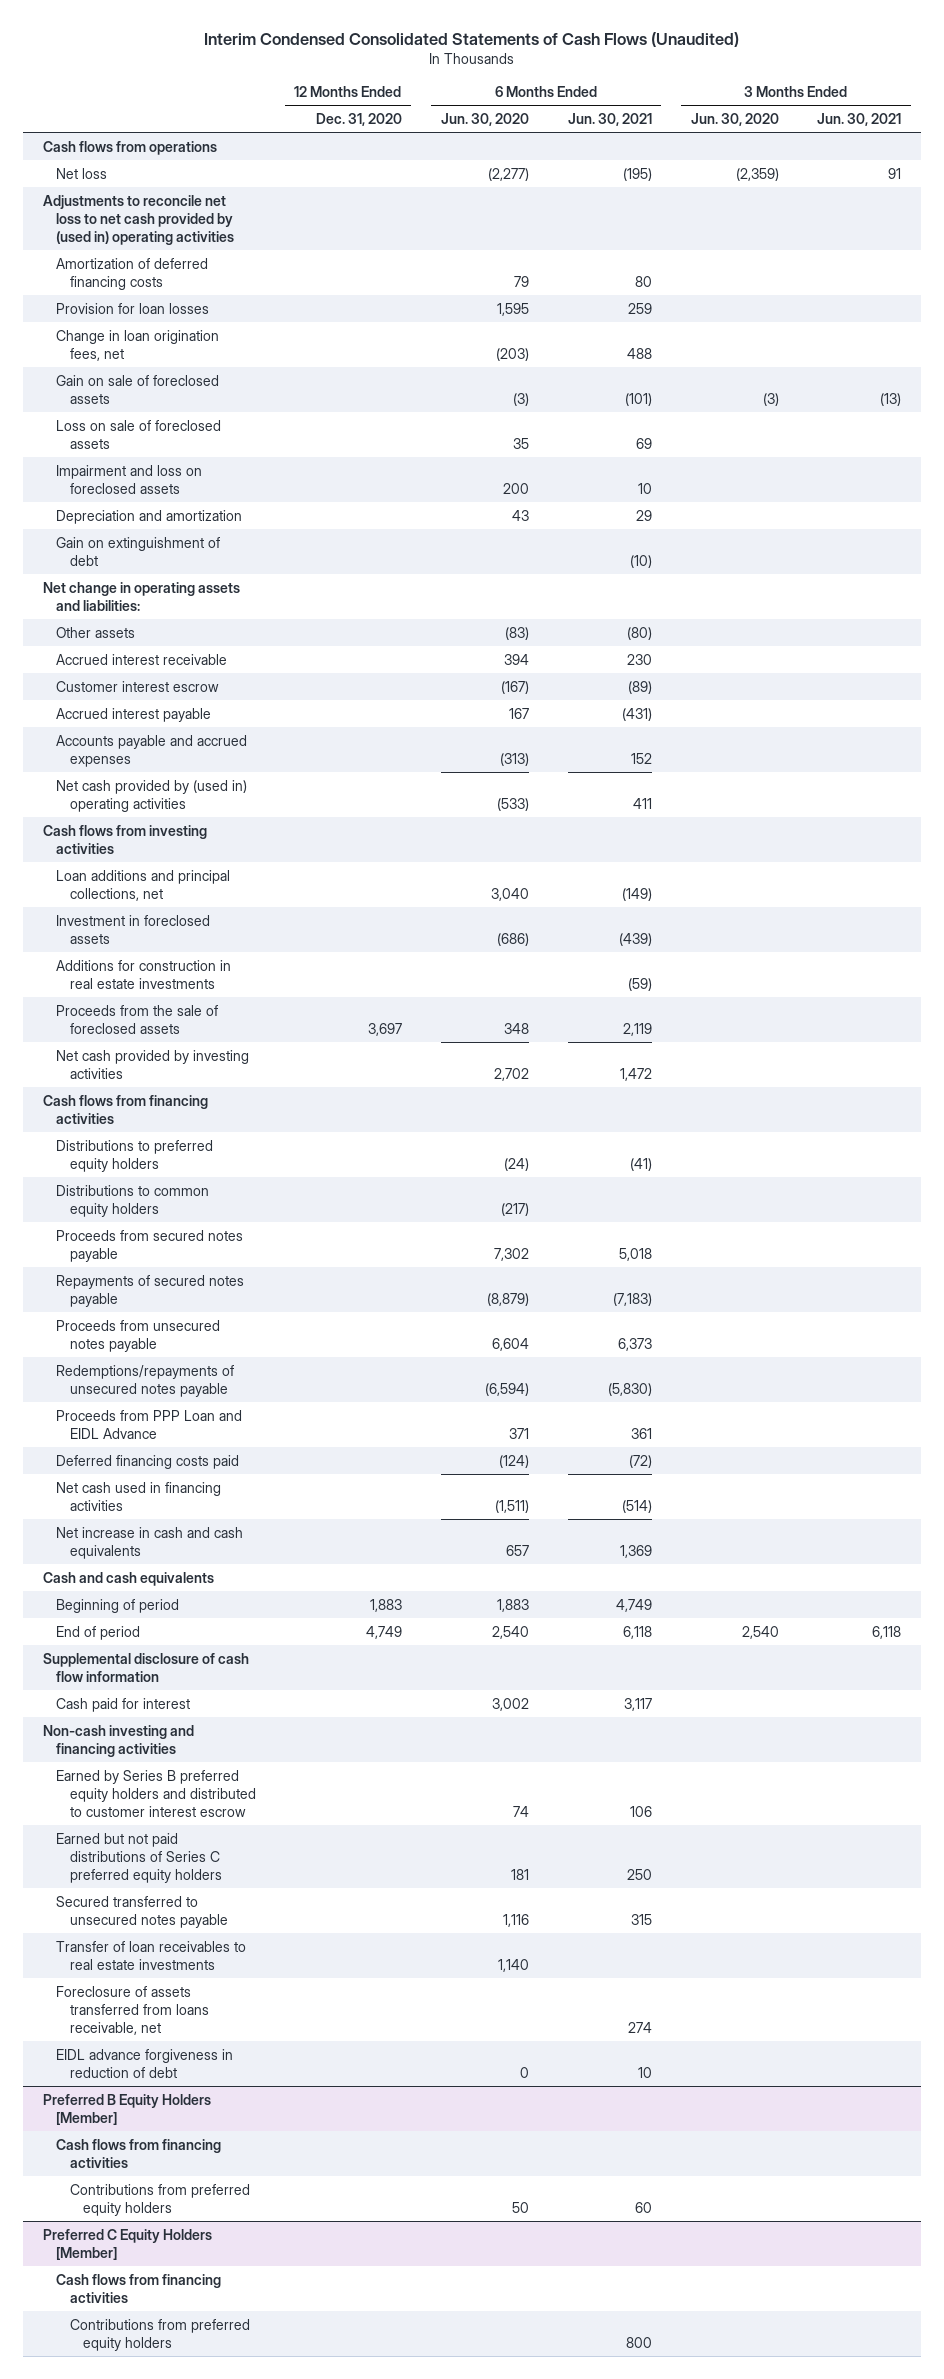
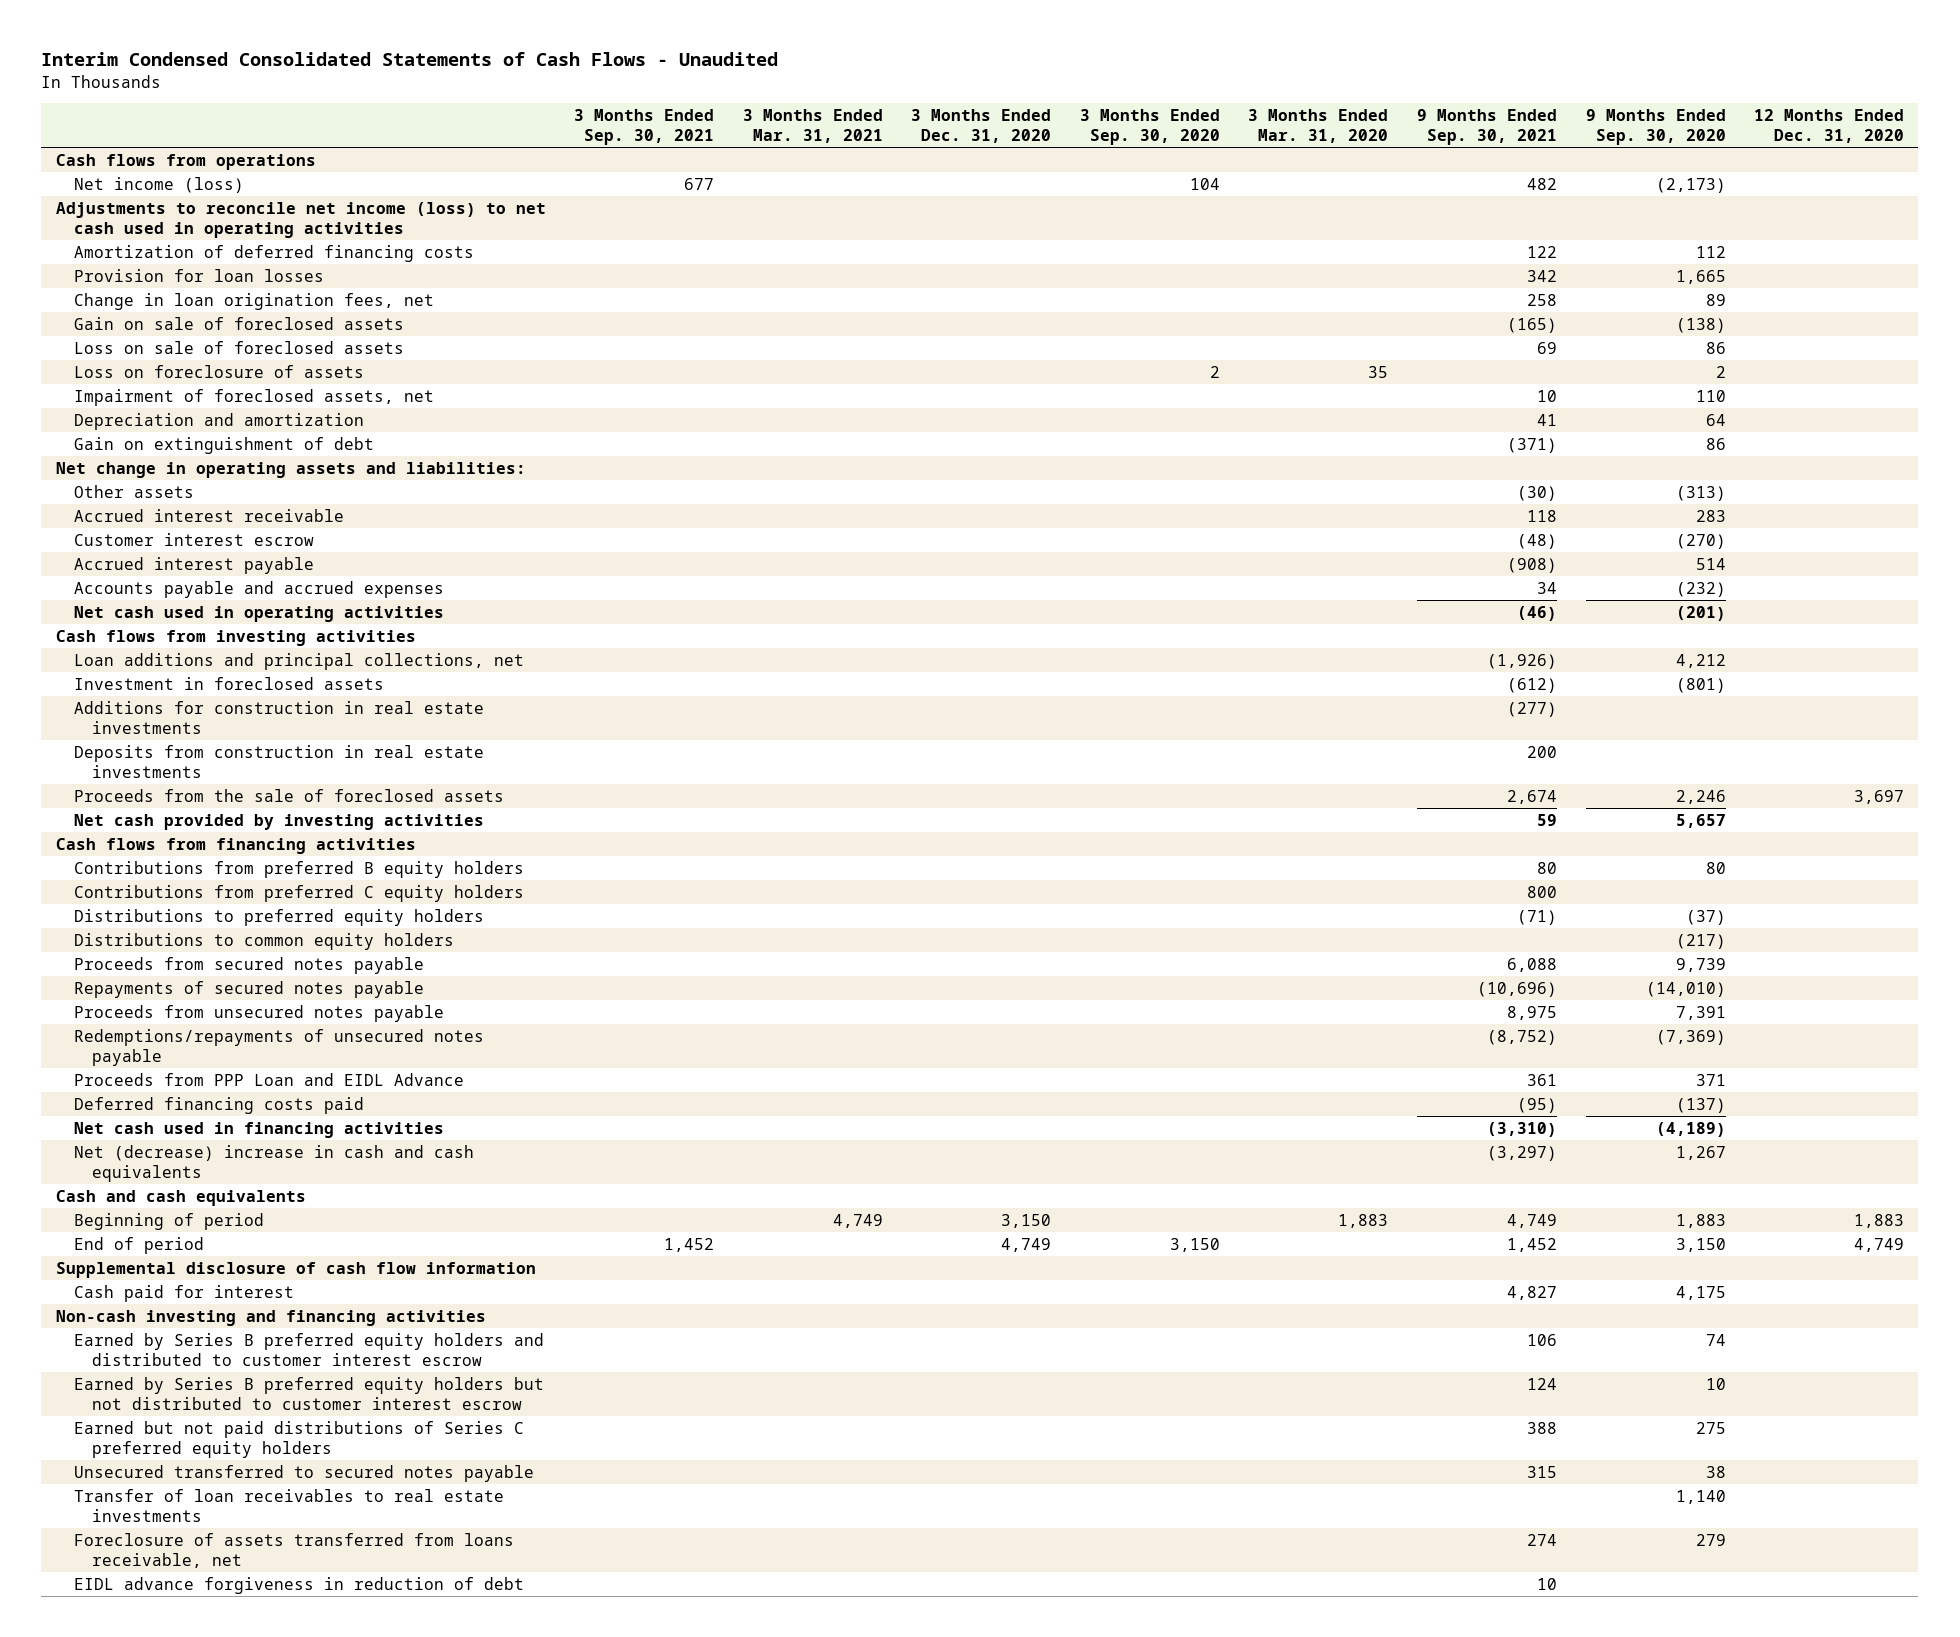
- Interim Condensed Consolidated Statements of Cash Flows (Unaudited)
+ Interim Condensed Consolidated Statements of Cash Flows - Unaudited
- | 12 Months Ended Dec. 31, 2020 | 6 Months Ended Jun. 30, 2020 | 6 Months Ended Jun. 30, 2021 | 3 Months Ended Jun. 30, 2020 | 3 Months Ended Jun. 30, 2021
+ | 3 Months Ended Sep. 30, 2021 | 3 Months Ended Mar. 31, 2021 | 3 Months Ended Dec. 31, 2020 | 3 Months Ended Sep. 30, 2020 | 3 Months Ended Mar. 31, 2020 | 9 Months Ended Sep. 30, 2021 | 9 Months Ended Sep. 30, 2020 | 12 Months Ended Dec. 31, 2020
- Net loss | | (2,277) | (195) | (2,359) | 91
- Adjustments to reconcile net loss to net cash provided by (used in) operating activities
+ Net income (loss) | 677 | | | 104 | | 482 | (2,173) |
+ Adjustments to reconcile net income (loss) to net cash used in operating activities
- Impairment and loss on foreclosed assets | | 200 | 10 | |
+ Loss on foreclosure of assets | | | | 2 | 35 | | 2 |
+ Impairment of foreclosed assets, net | | | | | | 10 | 110 |
- Net cash provided by (used in) operating activities | | (533) | 411 | |
+ Net cash used in operating activities | | | | | | (46) | (201) |
+ Deposits from construction in real estate investments | | | | | | 200 | |
+ Contributions from preferred B equity holders | | | | | | 80 | 80 |
+ Contributions from preferred C equity holders | | | | | | 800 | |
- Net increase in cash and cash equivalents | | 657 | 1,369 | |
+ Net (decrease) increase in cash and cash equivalents | | | | | | (3,297) | 1,267 |
+ Earned by Series B preferred equity holders but not distributed to customer interest escrow | | | | | | 124 | 10 |
- Secured transferred to unsecured notes payable | | 1,116 | 315 | |
+ Unsecured transferred to secured notes payable | | | | | | 315 | 38 |
- Preferred B Equity Holders [Member]
- Cash flows from financing activities
- Contributions from preferred equity holders | | 50 | 60 | |
- Preferred C Equity Holders [Member]
- Cash flows from financing activities
- Contributions from preferred equity holders | | | 800 | |

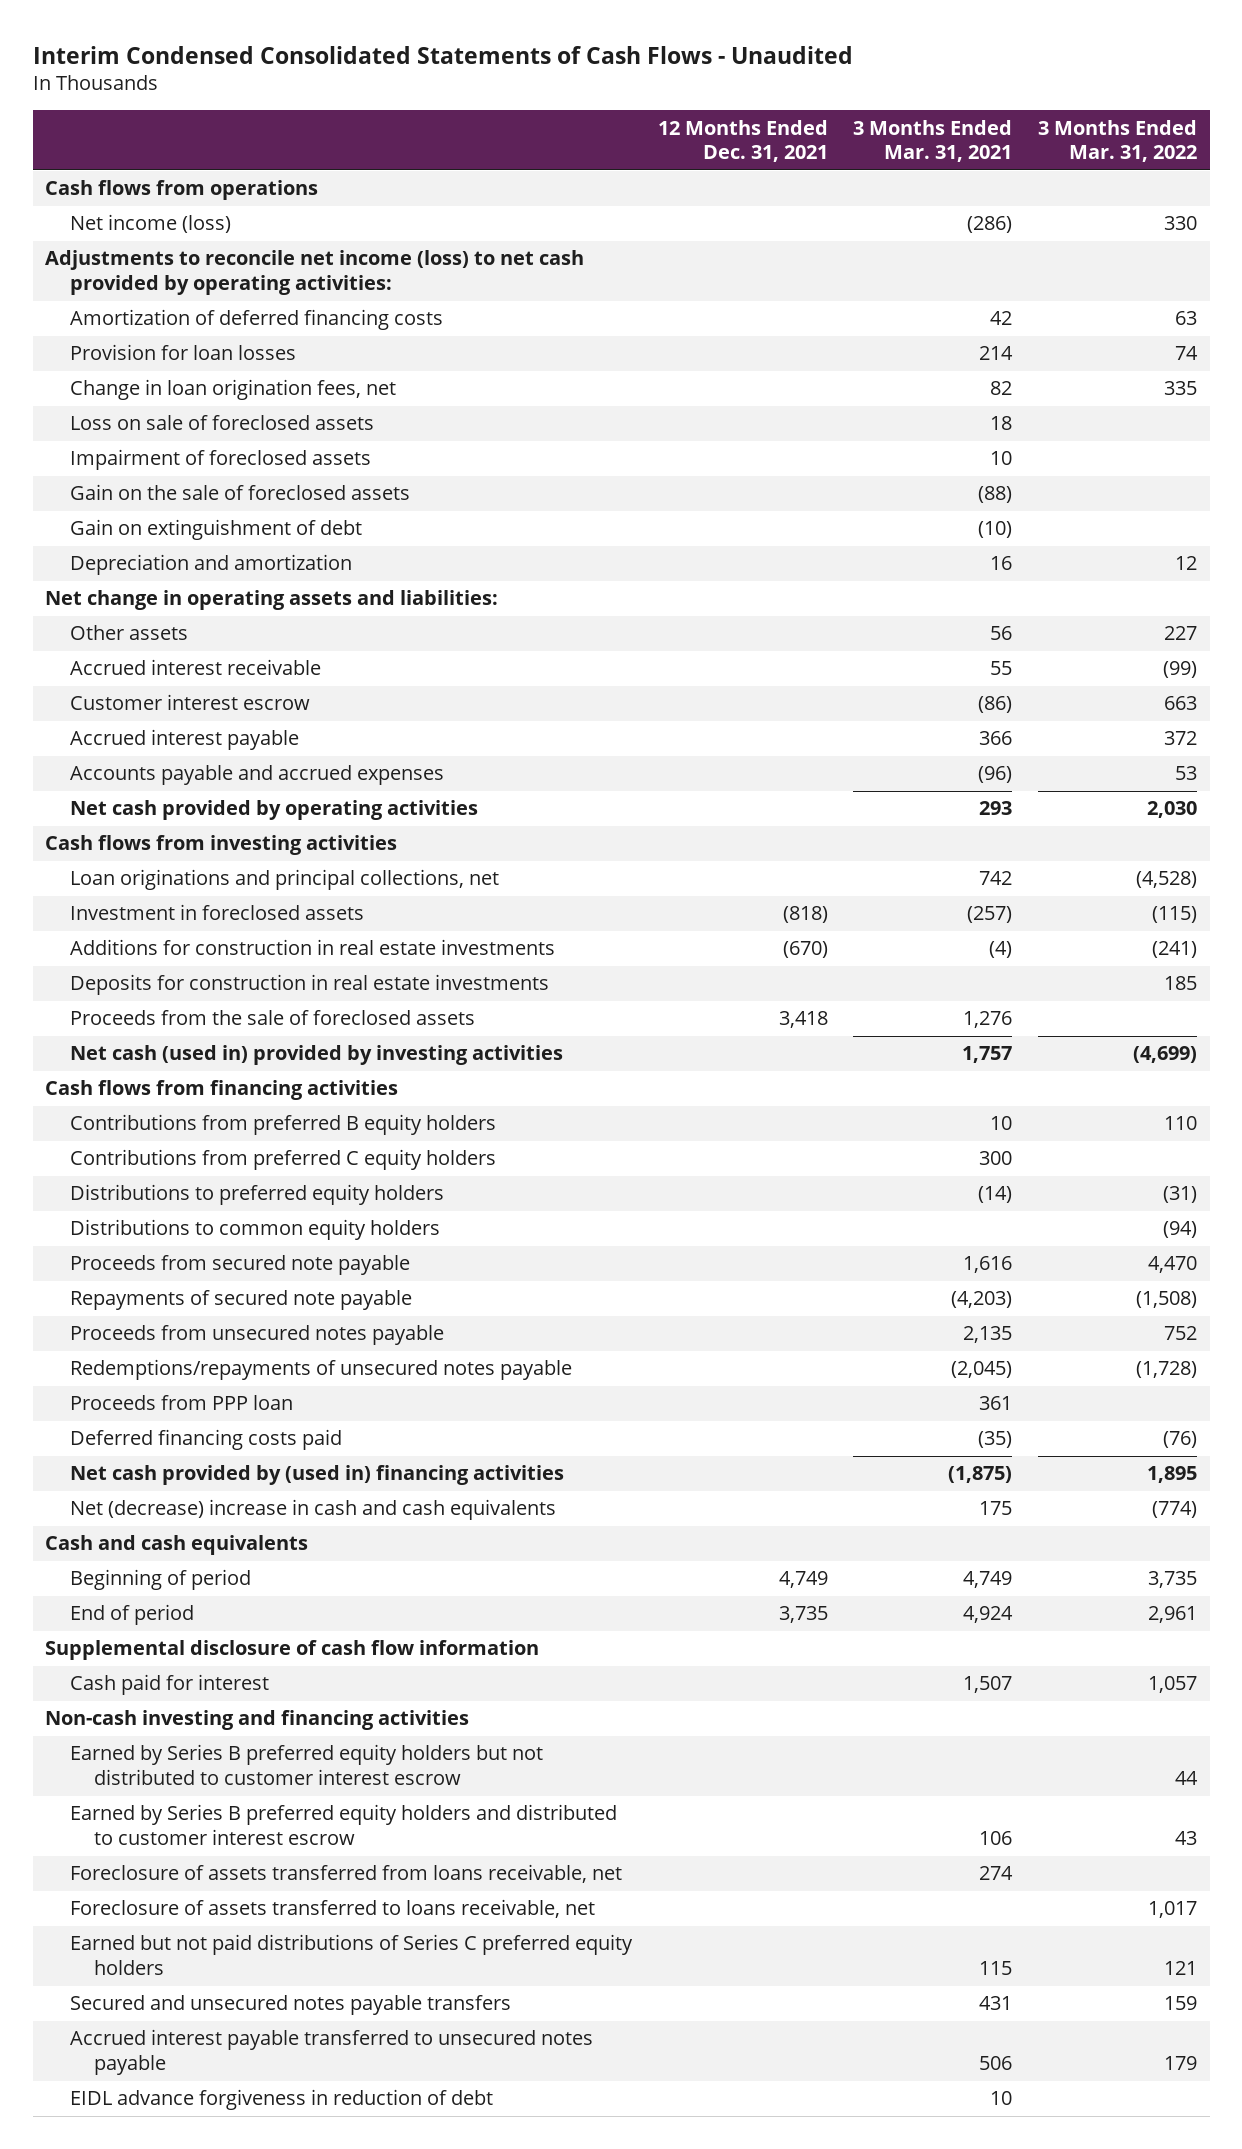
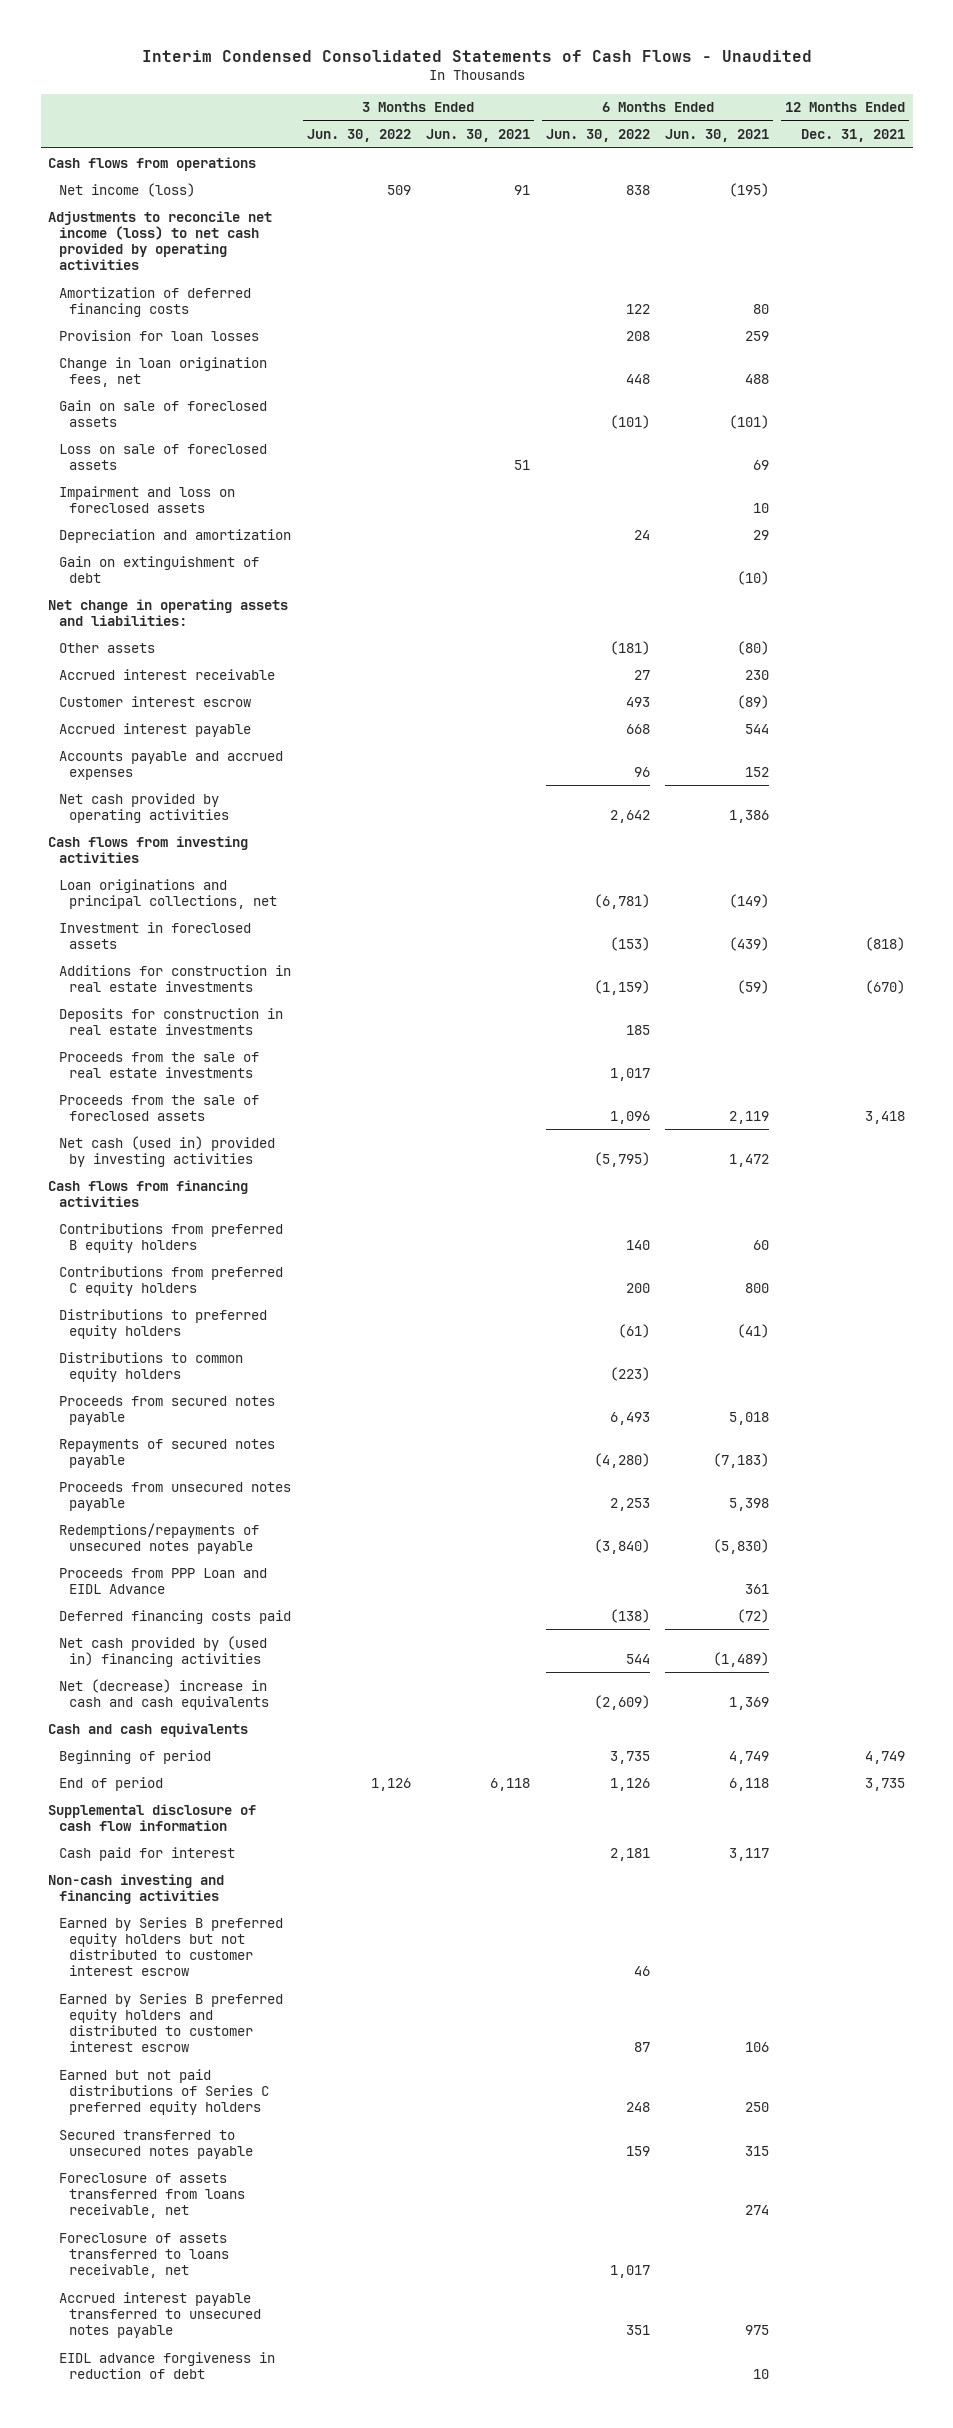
- | 12 Months Ended Dec. 31, 2021 | 3 Months Ended Mar. 31, 2021 | 3 Months Ended Mar. 31, 2022
+ | 3 Months Ended Jun. 30, 2022 | 3 Months Ended Jun. 30, 2021 | 6 Months Ended Jun. 30, 2022 | 6 Months Ended Jun. 30, 2021 | 12 Months Ended Dec. 31, 2021
- Adjustments to reconcile net income (loss) to net cash provided by operating activities:
+ Adjustments to reconcile net income (loss) to net cash provided by operating activities
+ Gain on sale of foreclosed assets | | | (101) | (101) |
- Impairment of foreclosed assets | | 10 |
- Gain on the sale of foreclosed assets | | (88) |
+ Impairment and loss on foreclosed assets | | | | 10 |
moved down: Gain on extinguishment of debt | | | | (10) |
+ Proceeds from the sale of real estate investments | | | 1,017 | |
- Proceeds from secured note payable | | 1,616 | 4,470
- Repayments of secured note payable | | (4,203) | (1,508)
+ Proceeds from secured notes payable | | | 6,493 | 5,018 |
+ Repayments of secured notes payable | | | (4,280) | (7,183) |
- Proceeds from PPP loan | | 361 |
+ Proceeds from PPP Loan and EIDL Advance | | | | 361 |
moved up: Earned but not paid distributions of Series C preferred equity holders | | | 248 | 250 |
+ Secured transferred to unsecured notes payable | | | 159 | 315 |
- Secured and unsecured notes payable transfers | | 431 | 159

